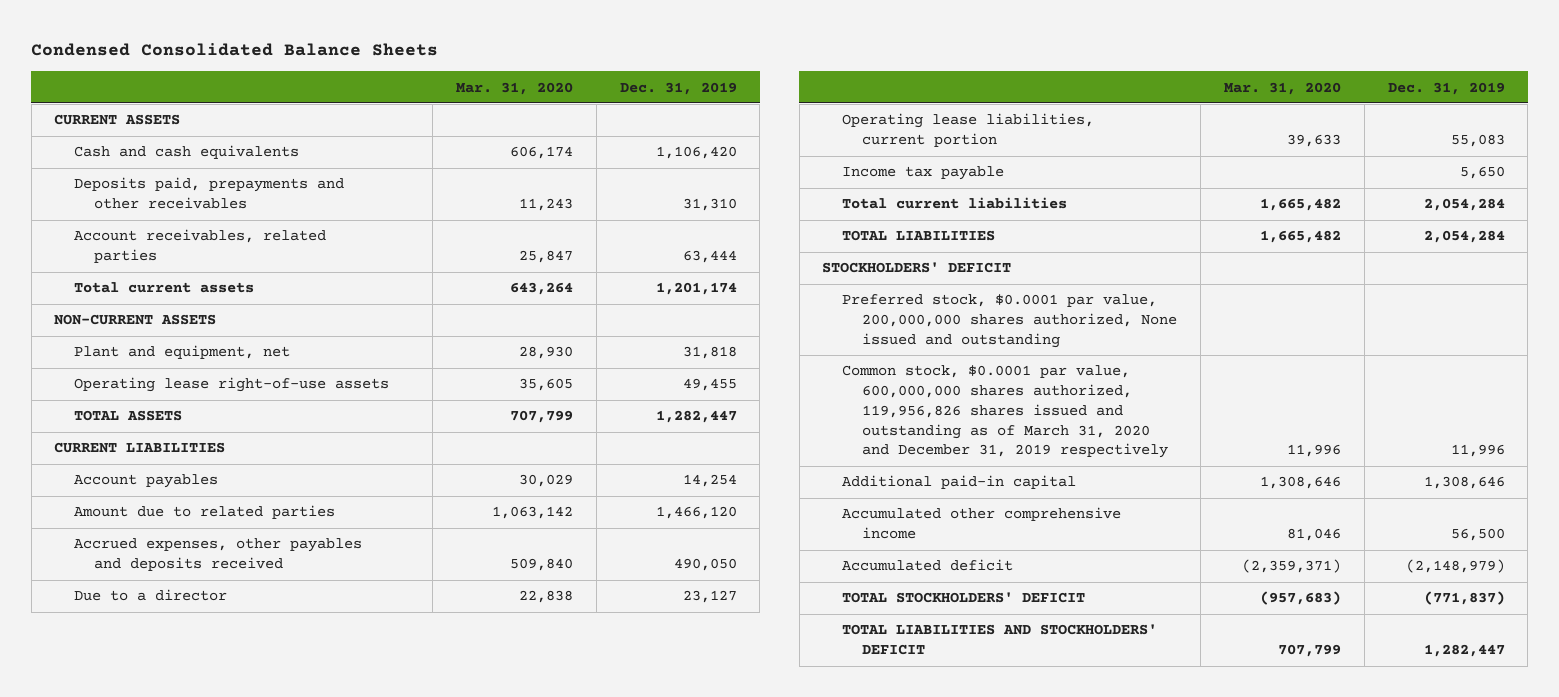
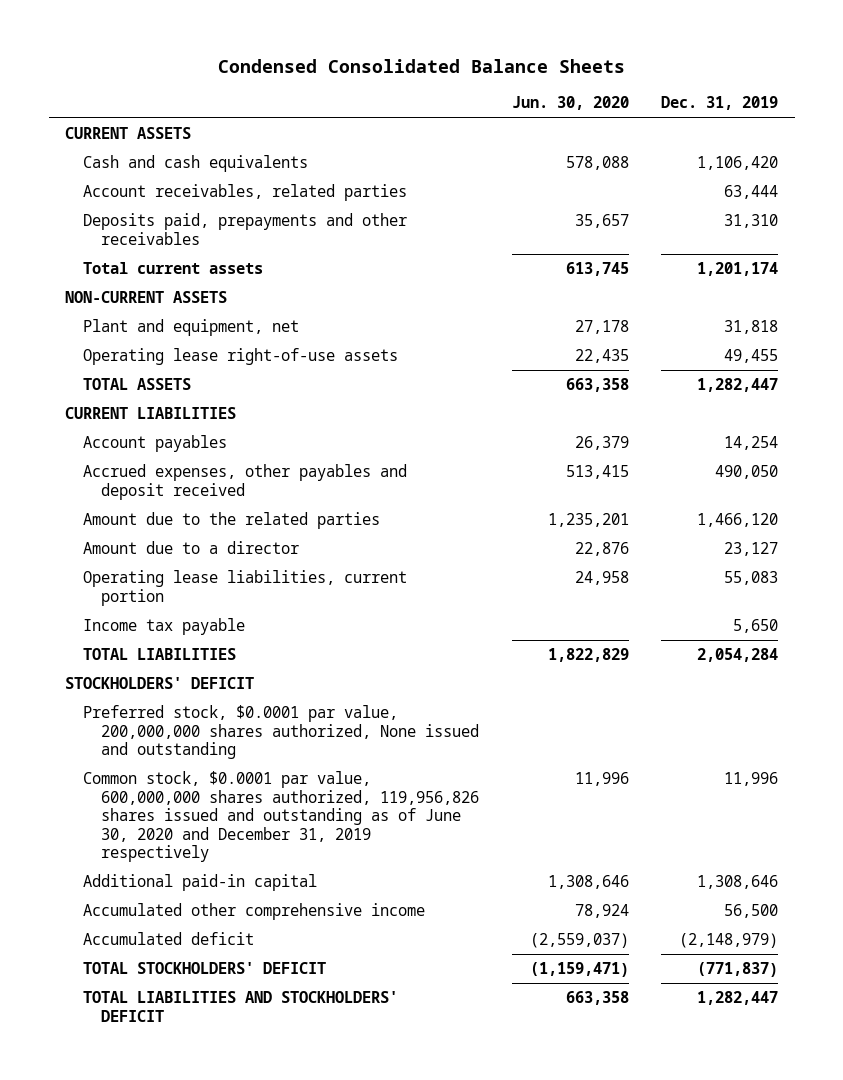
- | Mar. 31, 2020 | Dec. 31, 2019
+ | Jun. 30, 2020 | Dec. 31, 2019
moved down: Deposits paid, prepayments and other receivables | 35,657 | 31,310
- Amount due to related parties | 1,063,142 | 1,466,120
- Accrued expenses, other payables and deposits received | 509,840 | 490,050
- Due to a director | 22,838 | 23,127
+ Accrued expenses, other payables and deposit received | 513,415 | 490,050
+ Amount due to the related parties | 1,235,201 | 1,466,120
+ Amount due to a director | 22,876 | 23,127
- Total current liabilities | 1,665,482 | 2,054,284
- Common stock, $0.0001 par value, 600,000,000 shares authorized, 119,956,826 shares issued and outstanding as of March 31, 2020 and December 31, 2019 respectively | 11,996 | 11,996
+ Common stock, $0.0001 par value, 600,000,000 shares authorized, 119,956,826 shares issued and outstanding as of June 30, 2020 and December 31, 2019 respectively | 11,996 | 11,996

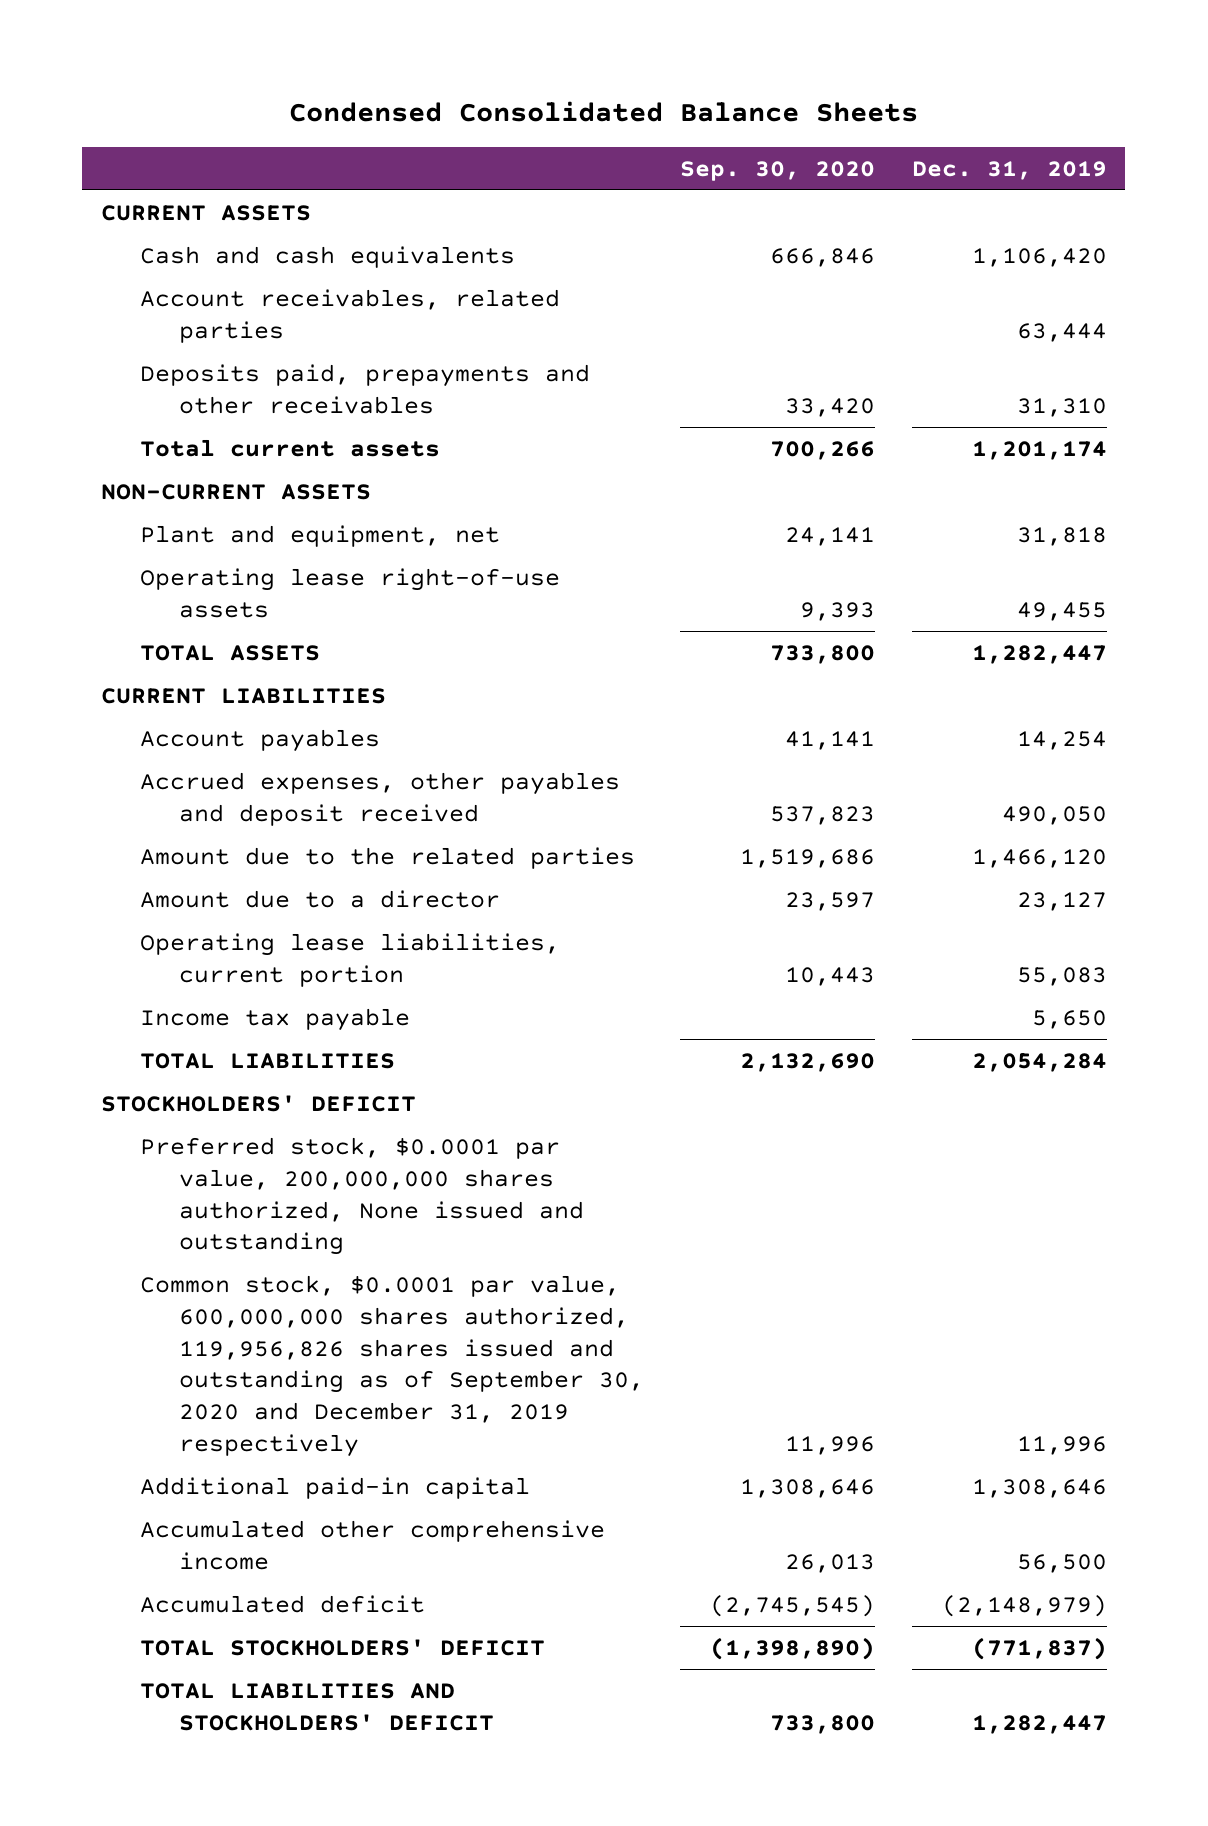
- | Jun. 30, 2020 | Dec. 31, 2019
+ | Sep. 30, 2020 | Dec. 31, 2019
- Common stock, $0.0001 par value, 600,000,000 shares authorized, 119,956,826 shares issued and outstanding as of June 30, 2020 and December 31, 2019 respectively | 11,996 | 11,996
+ Common stock, $0.0001 par value, 600,000,000 shares authorized, 119,956,826 shares issued and outstanding as of September 30, 2020 and December 31, 2019 respectively | 11,996 | 11,996

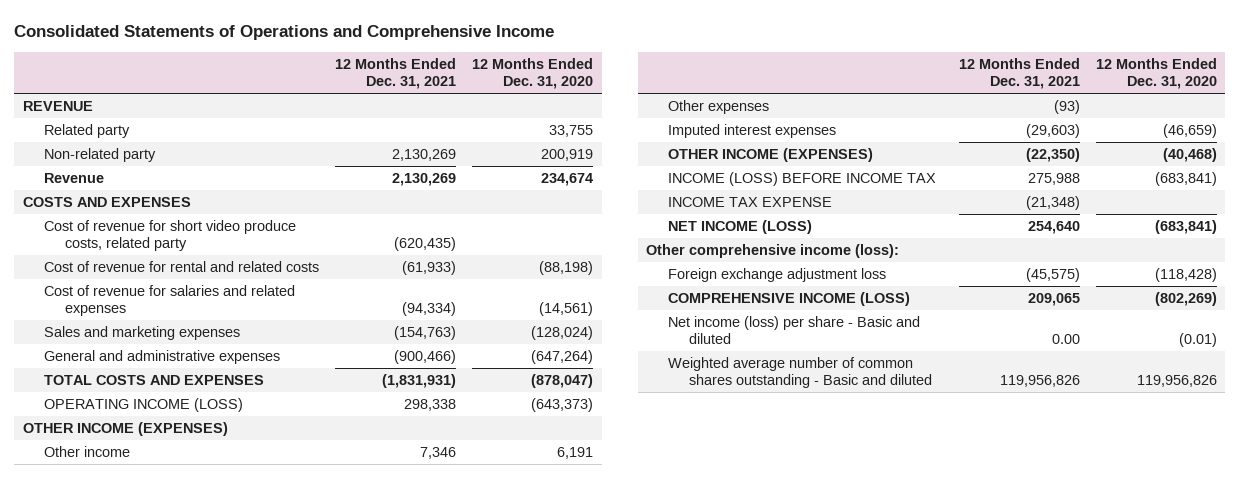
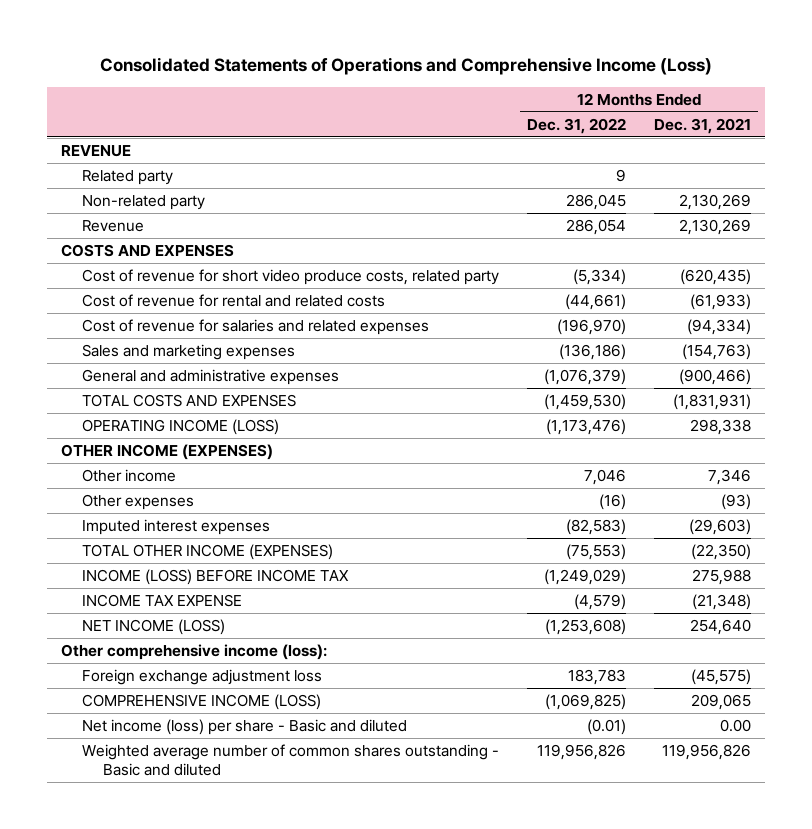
- Consolidated Statements of Operations and Comprehensive Income
+ Consolidated Statements of Operations and Comprehensive Income (Loss)
- | 12 Months Ended Dec. 31, 2021 | 12 Months Ended Dec. 31, 2020
+ | 12 Months Ended Dec. 31, 2022 | 12 Months Ended Dec. 31, 2021
- OTHER INCOME (EXPENSES) | (22,350) | (40,468)
+ TOTAL OTHER INCOME (EXPENSES) | (75,553) | (22,350)

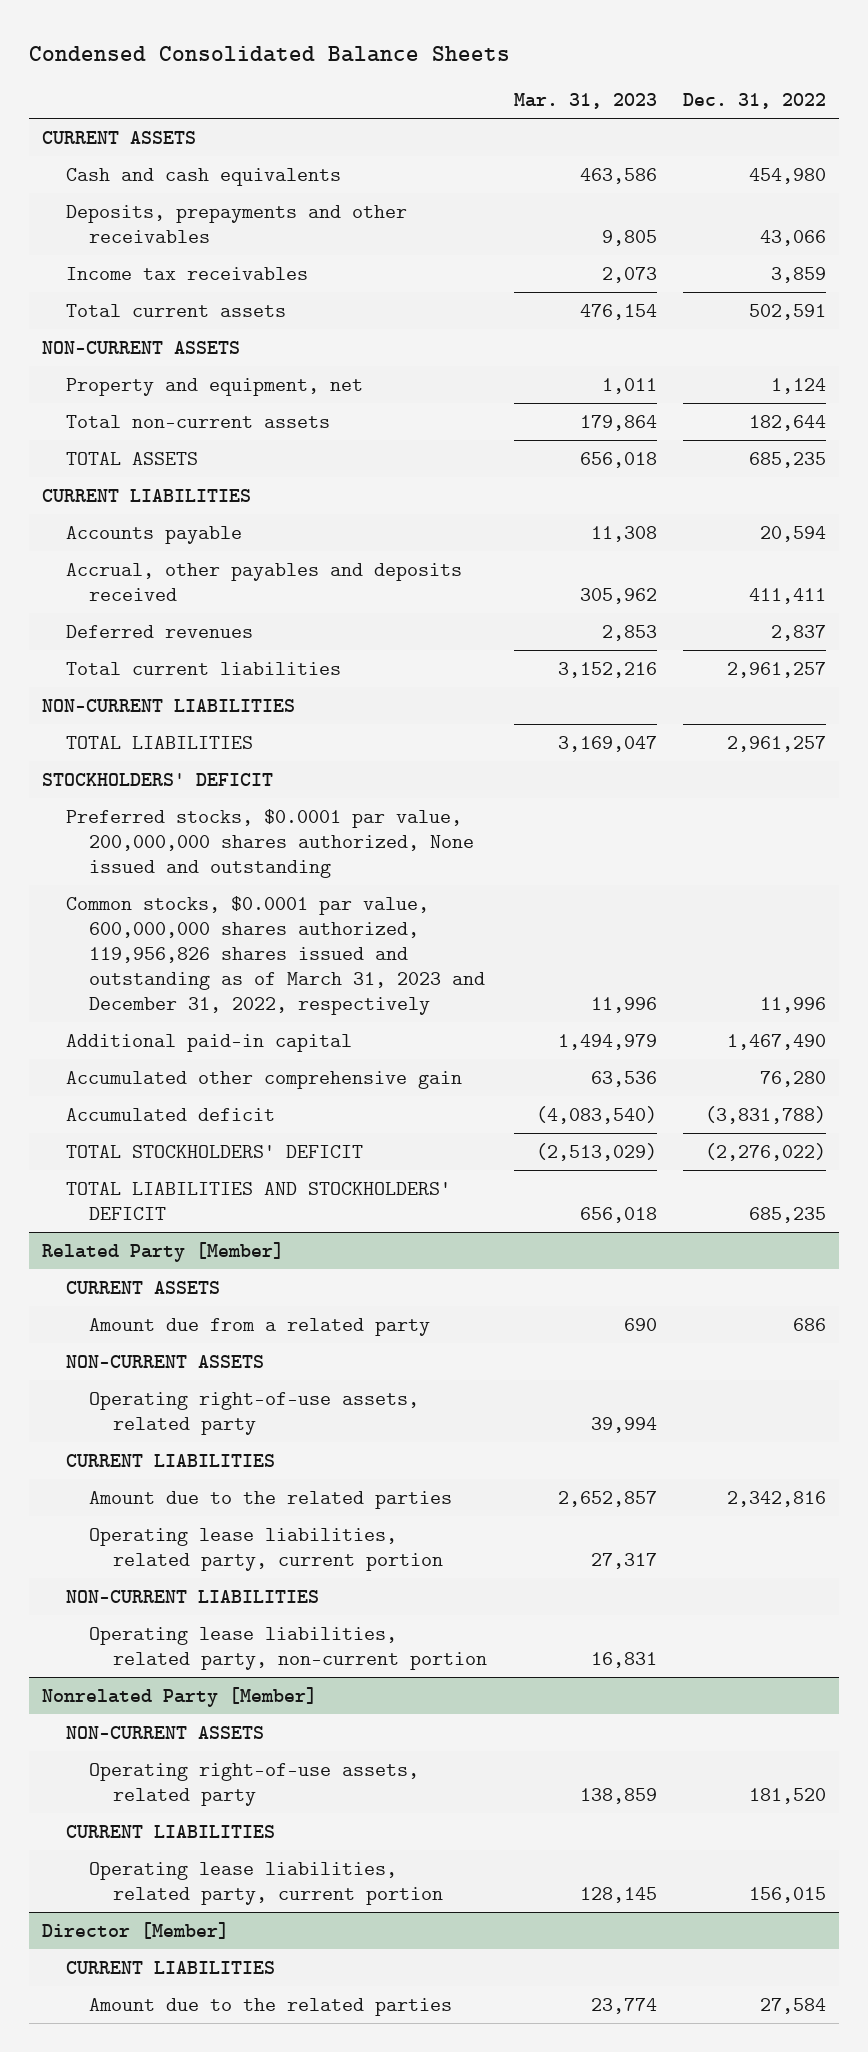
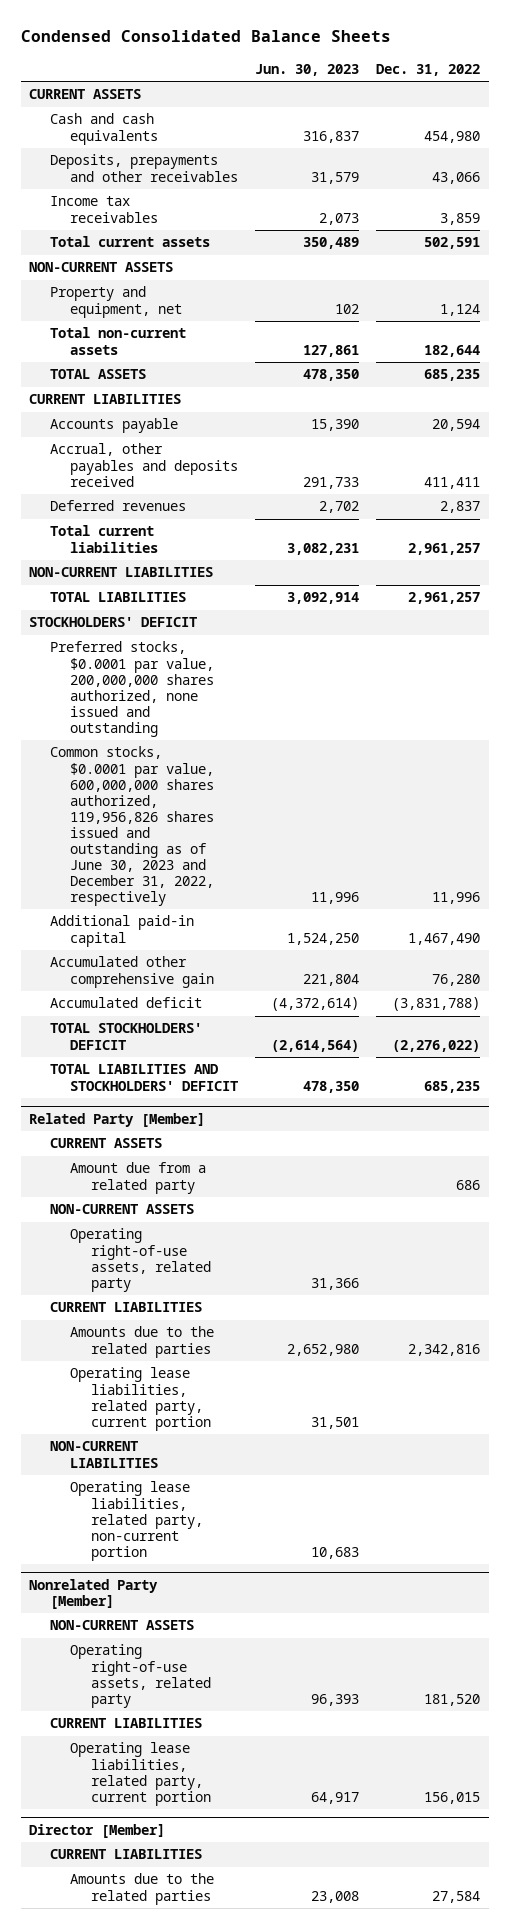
- | Mar. 31, 2023 | Dec. 31, 2022
+ | Jun. 30, 2023 | Dec. 31, 2022
- Preferred stocks, $0.0001 par value, 200,000,000 shares authorized, None issued and outstanding
- Common stocks, $0.0001 par value, 600,000,000 shares authorized, 119,956,826 shares issued and outstanding as of March 31, 2023 and December 31, 2022, respectively | 11,996 | 11,996
+ Preferred stocks, $0.0001 par value, 200,000,000 shares authorized, none issued and outstanding
+ Common stocks, $0.0001 par value, 600,000,000 shares authorized, 119,956,826 shares issued and outstanding as of June 30, 2023 and December 31, 2022, respectively | 11,996 | 11,996
@ Related Party [Member]
- Amount due to the related parties | 2,652,857 | 2,342,816
+ Amounts due to the related parties | 2,652,980 | 2,342,816
@ Director [Member]
- Amount due to the related parties | 23,774 | 27,584
+ Amounts due to the related parties | 23,008 | 27,584

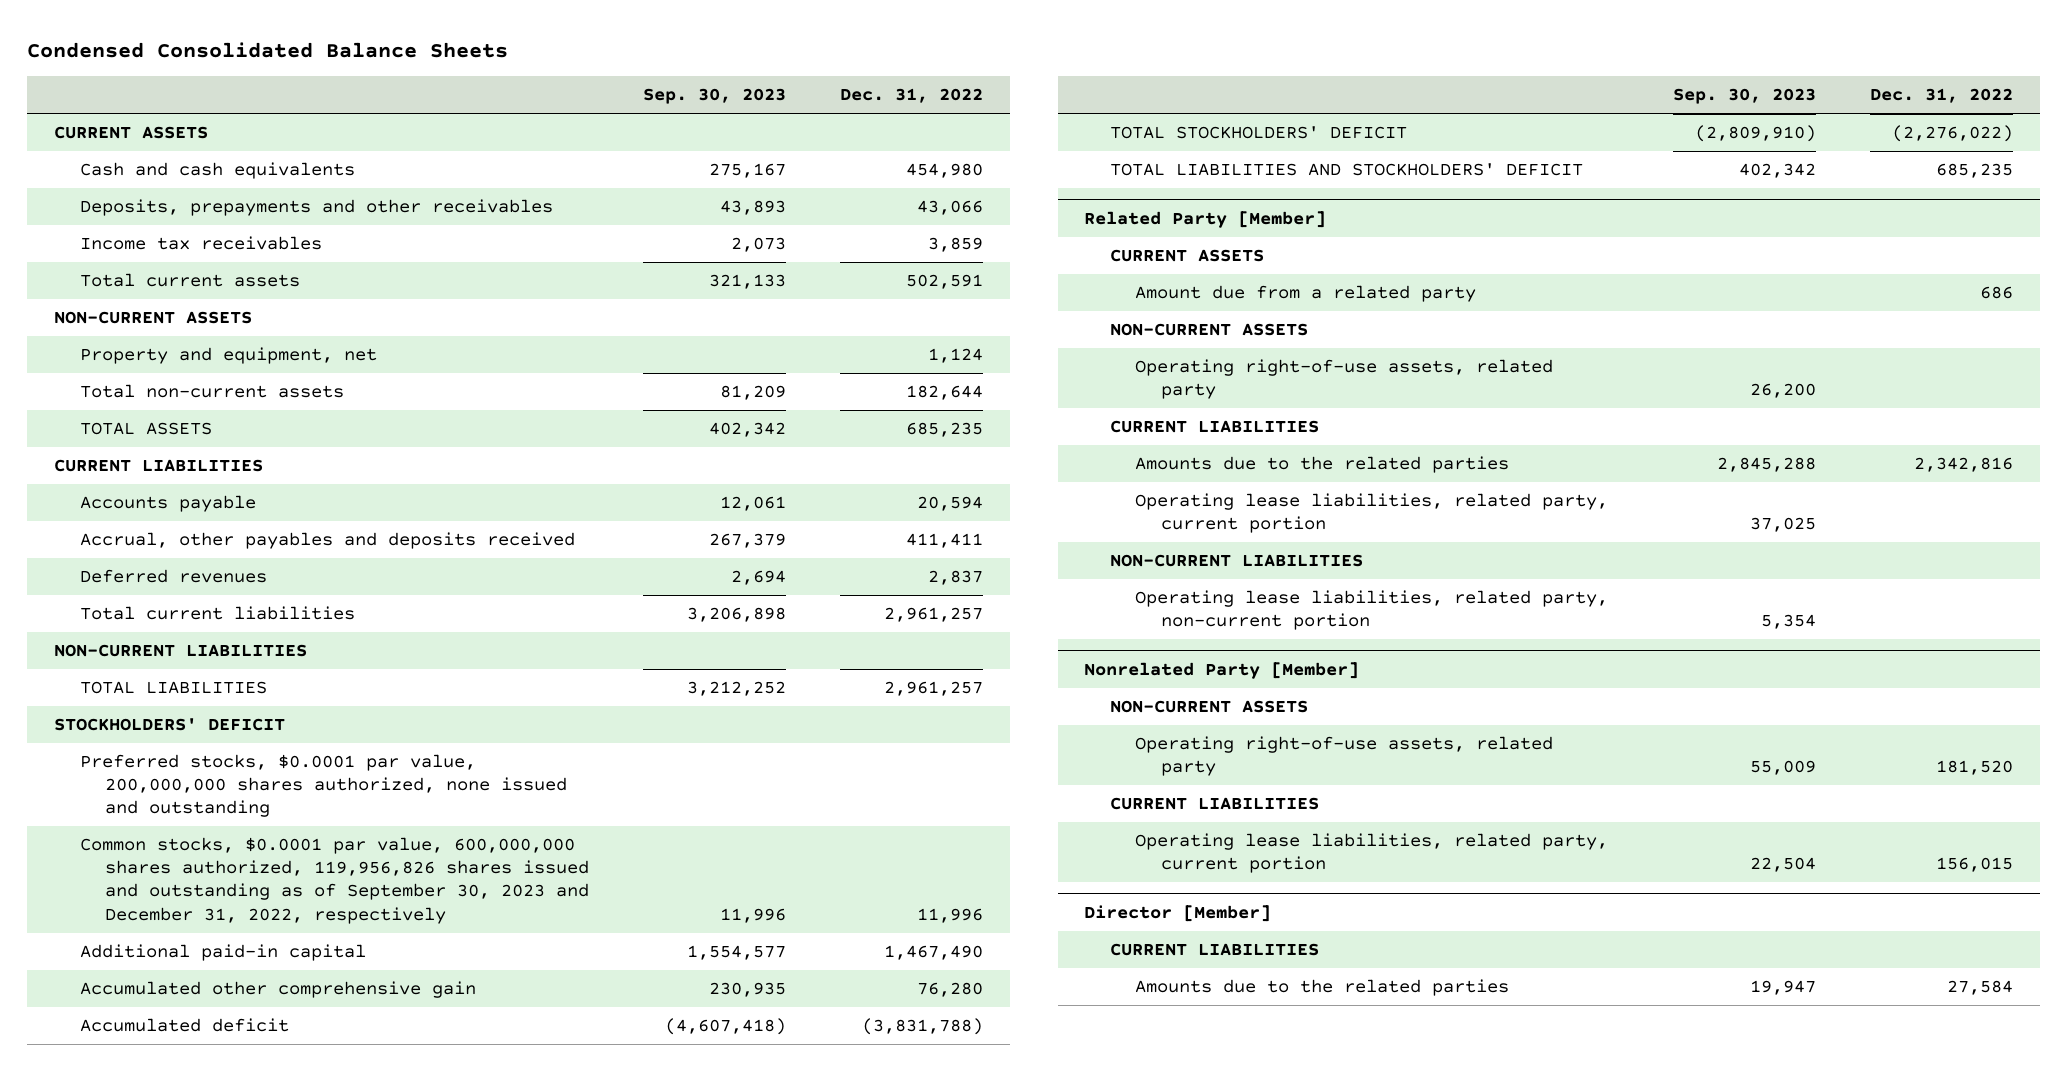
- | Jun. 30, 2023 | Dec. 31, 2022
+ | Sep. 30, 2023 | Dec. 31, 2022
- Common stocks, $0.0001 par value, 600,000,000 shares authorized, 119,956,826 shares issued and outstanding as of June 30, 2023 and December 31, 2022, respectively | 11,996 | 11,996
+ Common stocks, $0.0001 par value, 600,000,000 shares authorized, 119,956,826 shares issued and outstanding as of September 30, 2023 and December 31, 2022, respectively | 11,996 | 11,996

